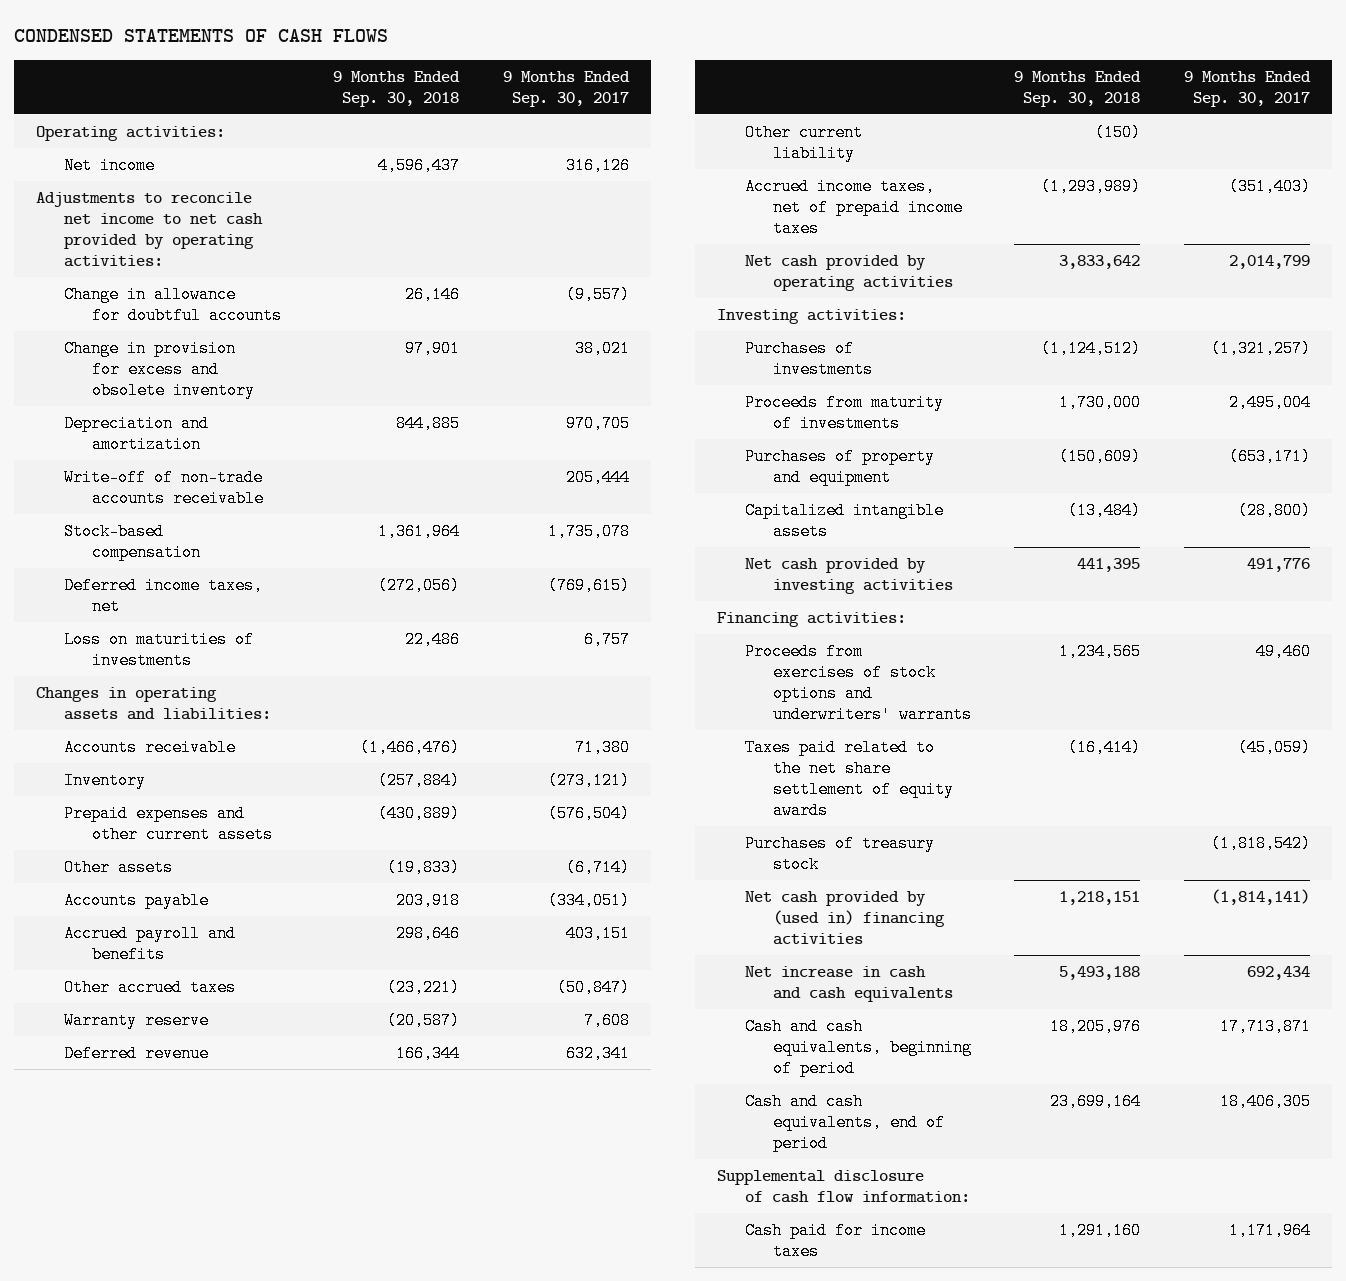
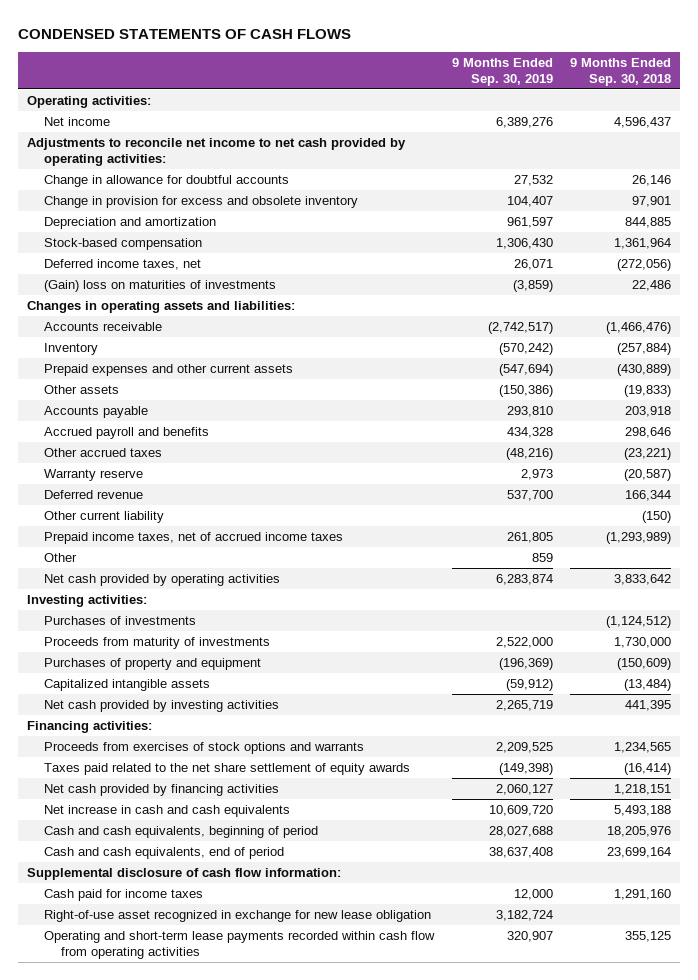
- | 9 Months Ended Sep. 30, 2018 | 9 Months Ended Sep. 30, 2017
+ | 9 Months Ended Sep. 30, 2019 | 9 Months Ended Sep. 30, 2018
- Write-off of non-trade accounts receivable | | 205,444
- Loss on maturities of investments | 22,486 | 6,757
+ (Gain) loss on maturities of investments | (3,859) | 22,486
- Accrued income taxes, net of prepaid income taxes | (1,293,989) | (351,403)
+ Prepaid income taxes, net of accrued income taxes | 261,805 | (1,293,989)
+ Other | 859 |
- Proceeds from exercises of stock options and underwriters' warrants | 1,234,565 | 49,460
+ Proceeds from exercises of stock options and warrants | 2,209,525 | 1,234,565
- Purchases of treasury stock | | (1,818,542)
- Net cash provided by (used in) financing activities | 1,218,151 | (1,814,141)
+ Net cash provided by financing activities | 2,060,127 | 1,218,151
+ Right-of-use asset recognized in exchange for new lease obligation | 3,182,724 |
+ Operating and short-term lease payments recorded within cash flow from operating activities | 320,907 | 355,125

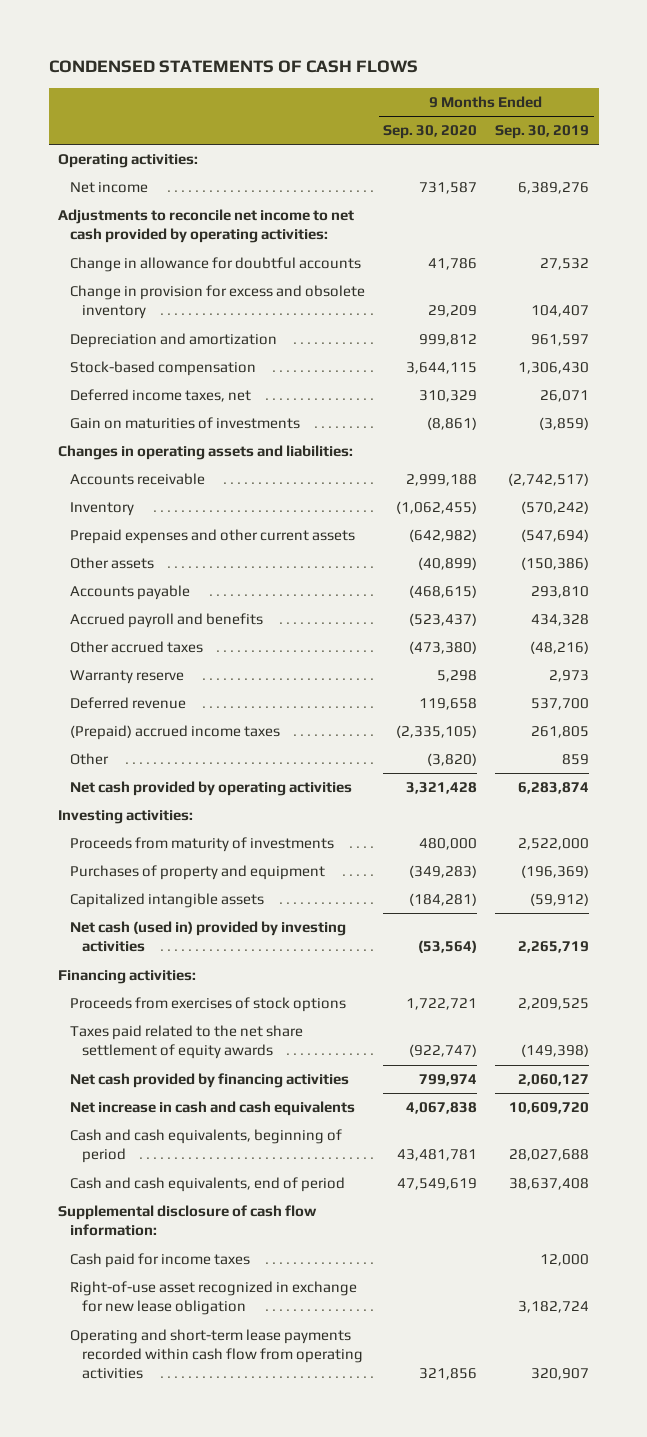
- | 9 Months Ended Sep. 30, 2019 | 9 Months Ended Sep. 30, 2018
+ | 9 Months Ended Sep. 30, 2020 | 9 Months Ended Sep. 30, 2019
- (Gain) loss on maturities of investments | (3,859) | 22,486
+ Gain on maturities of investments | (8,861) | (3,859)
- Other current liability | | (150)
- Prepaid income taxes, net of accrued income taxes | 261,805 | (1,293,989)
+ (Prepaid) accrued income taxes | (2,335,105) | 261,805
- Purchases of investments | | (1,124,512)
- Net cash provided by investing activities | 2,265,719 | 441,395
+ Net cash (used in) provided by investing activities | (53,564) | 2,265,719
- Proceeds from exercises of stock options and warrants | 2,209,525 | 1,234,565
+ Proceeds from exercises of stock options | 1,722,721 | 2,209,525

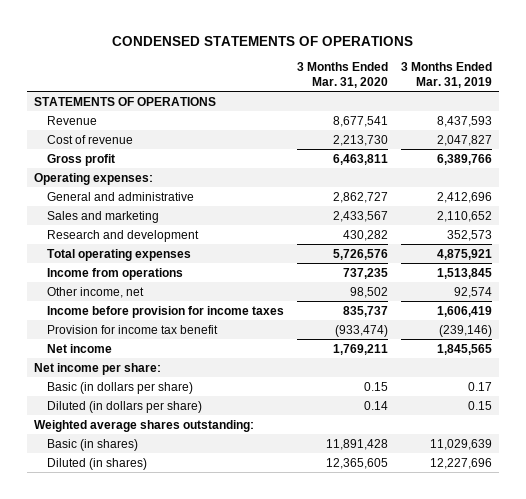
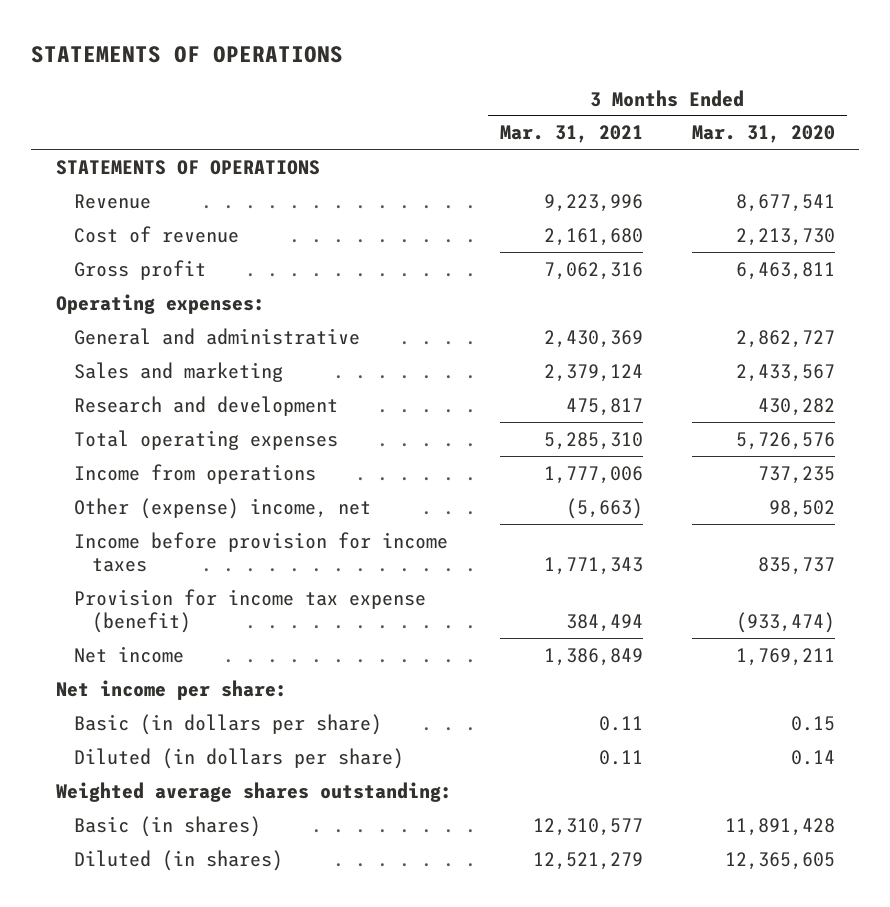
- CONDENSED STATEMENTS OF OPERATIONS
+ STATEMENTS OF OPERATIONS
- | 3 Months Ended Mar. 31, 2020 | 3 Months Ended Mar. 31, 2019
+ | 3 Months Ended Mar. 31, 2021 | 3 Months Ended Mar. 31, 2020
- Other income, net | 98,502 | 92,574
+ Other (expense) income, net | (5,663) | 98,502
- Provision for income tax benefit | (933,474) | (239,146)
+ Provision for income tax expense (benefit) | 384,494 | (933,474)

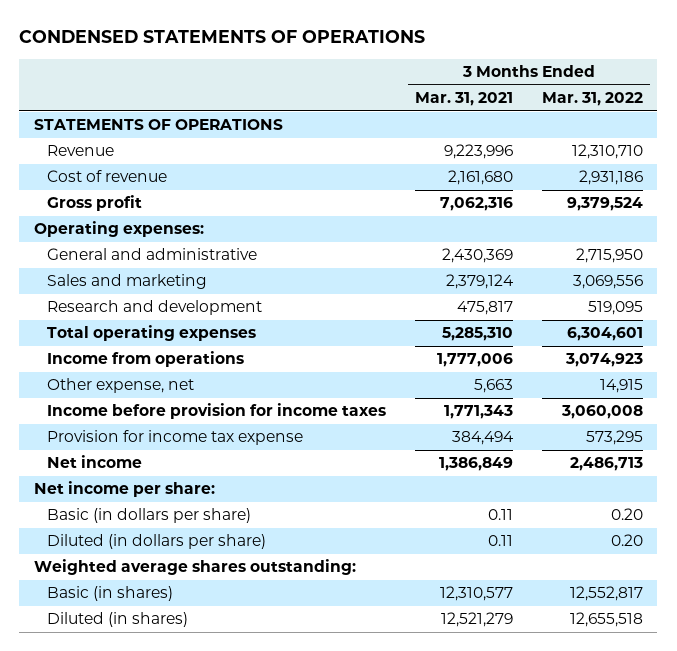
- STATEMENTS OF OPERATIONS
+ CONDENSED STATEMENTS OF OPERATIONS
- | 3 Months Ended Mar. 31, 2021 | 3 Months Ended Mar. 31, 2020
+ | 3 Months Ended Mar. 31, 2021 | 3 Months Ended Mar. 31, 2022
- Other (expense) income, net | (5,663) | 98,502
+ Other expense, net | 5,663 | 14,915
- Provision for income tax expense (benefit) | 384,494 | (933,474)
+ Provision for income tax expense | 384,494 | 573,295

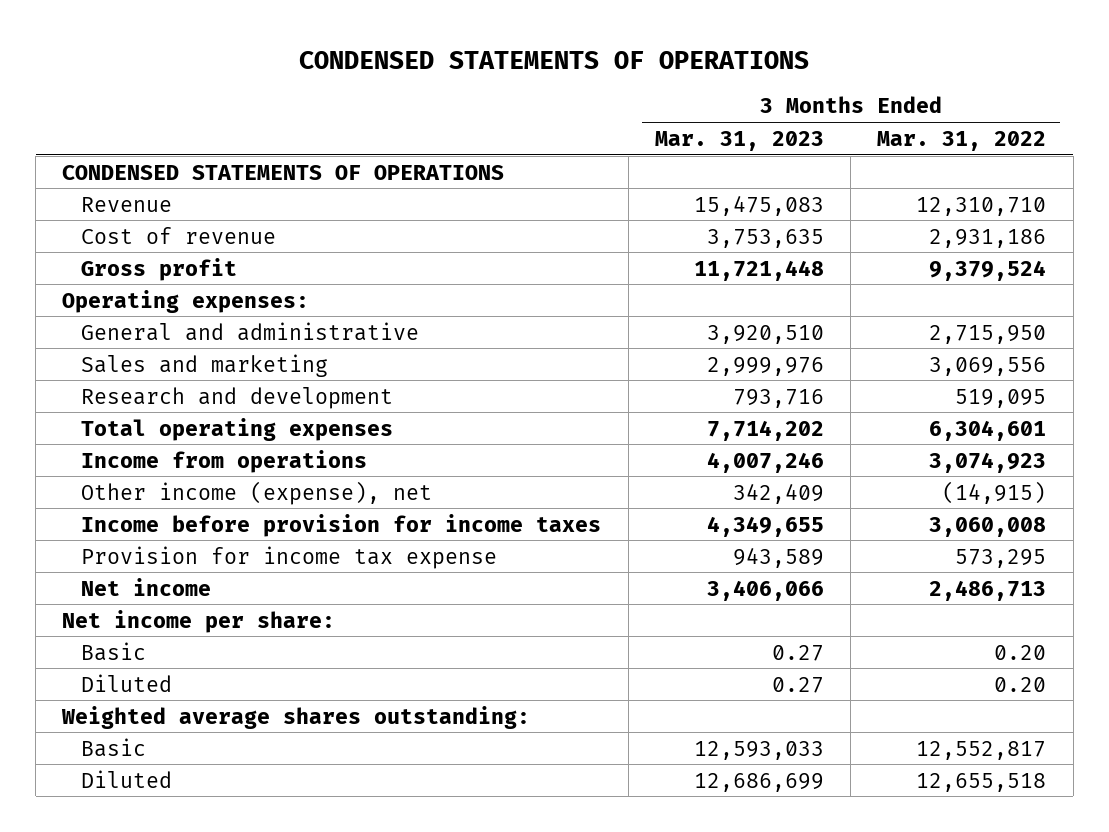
- | 3 Months Ended Mar. 31, 2021 | 3 Months Ended Mar. 31, 2022
+ | 3 Months Ended Mar. 31, 2023 | 3 Months Ended Mar. 31, 2022
- STATEMENTS OF OPERATIONS
+ CONDENSED STATEMENTS OF OPERATIONS
- Other expense, net | 5,663 | 14,915
+ Other income (expense), net | 342,409 | (14,915)
- Basic (in dollars per share) | 0.11 | 0.20
- Diluted (in dollars per share) | 0.11 | 0.20
+ Basic | 0.27 | 0.20
+ Diluted | 0.27 | 0.20
- Basic (in shares) | 12,310,577 | 12,552,817
- Diluted (in shares) | 12,521,279 | 12,655,518
+ Basic | 12,593,033 | 12,552,817
+ Diluted | 12,686,699 | 12,655,518

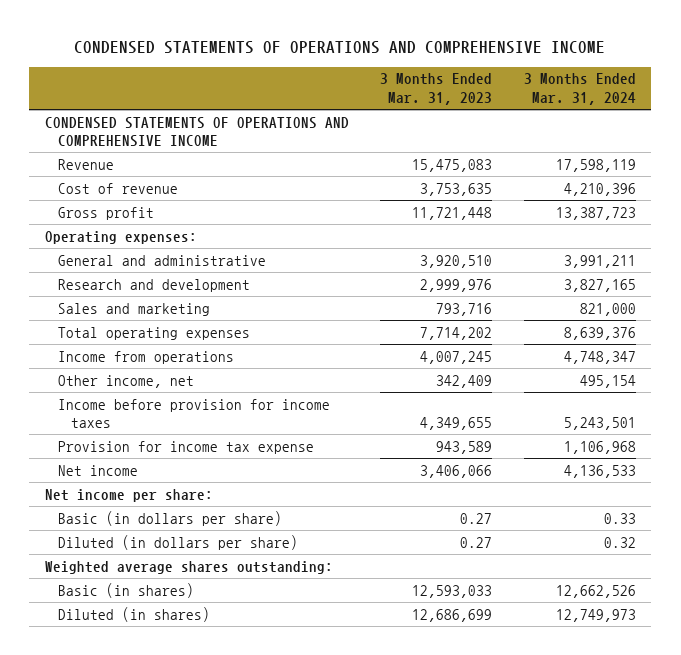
- CONDENSED STATEMENTS OF OPERATIONS
+ CONDENSED STATEMENTS OF OPERATIONS AND COMPREHENSIVE INCOME
- | 3 Months Ended Mar. 31, 2023 | 3 Months Ended Mar. 31, 2022
+ | 3 Months Ended Mar. 31, 2023 | 3 Months Ended Mar. 31, 2024
- CONDENSED STATEMENTS OF OPERATIONS
+ CONDENSED STATEMENTS OF OPERATIONS AND COMPREHENSIVE INCOME
- Sales and marketing | 2,999,976 | 3,069,556
- Research and development | 793,716 | 519,095
+ Research and development | 2,999,976 | 3,827,165
+ Sales and marketing | 793,716 | 821,000
- Income from operations | 4,007,246 | 3,074,923
- Other income (expense), net | 342,409 | (14,915)
+ Income from operations | 4,007,245 | 4,748,347
+ Other income, net | 342,409 | 495,154
- Basic | 0.27 | 0.20
- Diluted | 0.27 | 0.20
+ Basic (in dollars per share) | 0.27 | 0.33
+ Diluted (in dollars per share) | 0.27 | 0.32
- Basic | 12,593,033 | 12,552,817
- Diluted | 12,686,699 | 12,655,518
+ Basic (in shares) | 12,593,033 | 12,662,526
+ Diluted (in shares) | 12,686,699 | 12,749,973

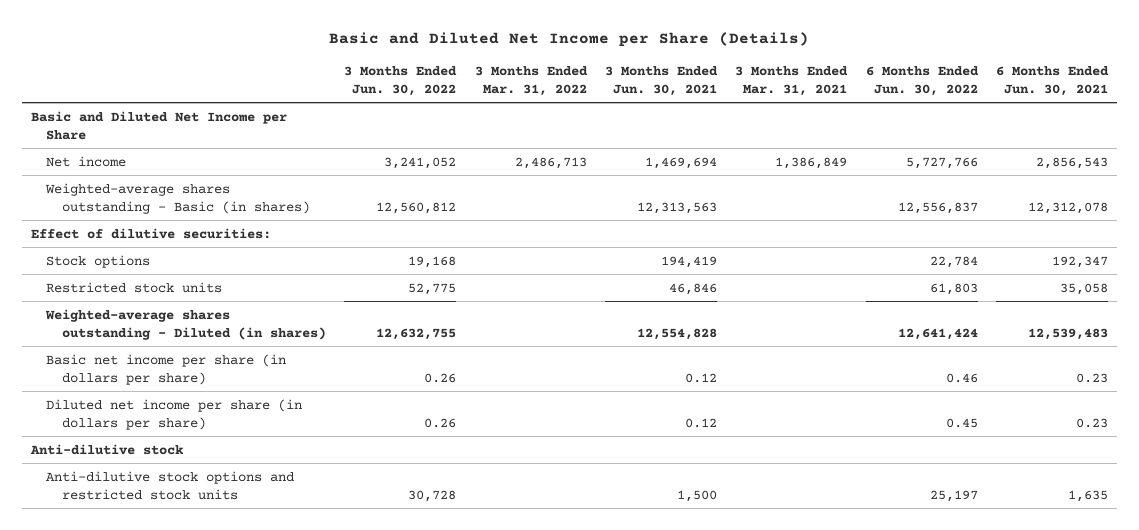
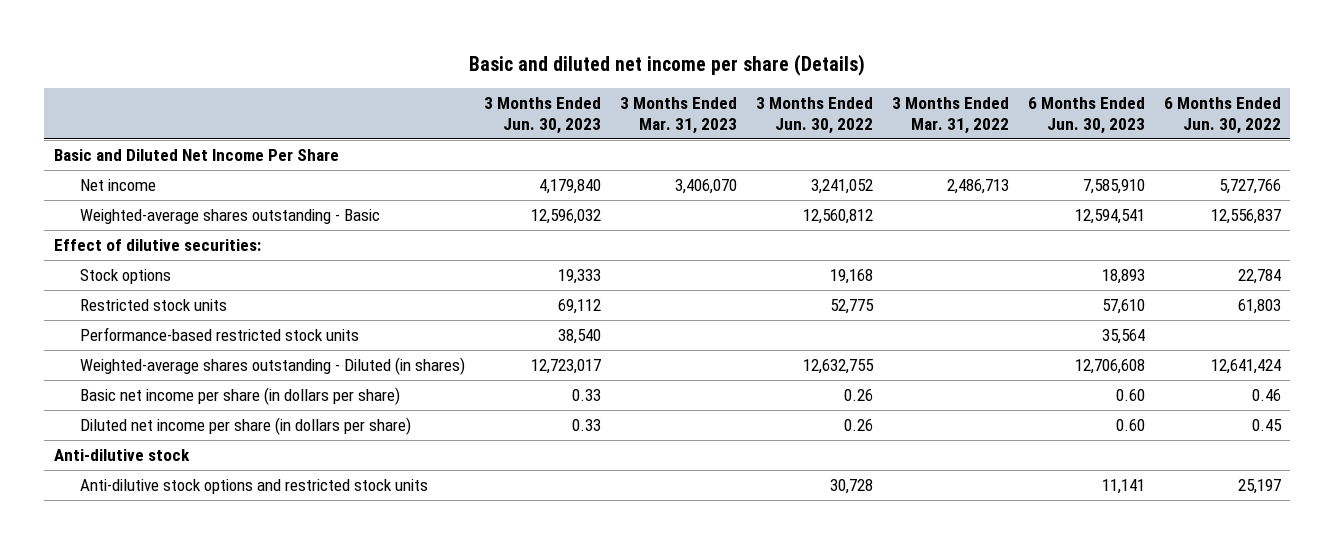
- Basic and Diluted Net Income per Share (Details)
+ Basic and diluted net income per share (Details)
- | 3 Months Ended Jun. 30, 2022 | 3 Months Ended Mar. 31, 2022 | 3 Months Ended Jun. 30, 2021 | 3 Months Ended Mar. 31, 2021 | 6 Months Ended Jun. 30, 2022 | 6 Months Ended Jun. 30, 2021
+ | 3 Months Ended Jun. 30, 2023 | 3 Months Ended Mar. 31, 2023 | 3 Months Ended Jun. 30, 2022 | 3 Months Ended Mar. 31, 2022 | 6 Months Ended Jun. 30, 2023 | 6 Months Ended Jun. 30, 2022
- Basic and Diluted Net Income per Share
+ Basic and Diluted Net Income Per Share
- Weighted-average shares outstanding - Basic (in shares) | 12,560,812 | | 12,313,563 | | 12,556,837 | 12,312,078
+ Weighted-average shares outstanding - Basic | 12,596,032 | | 12,560,812 | | 12,594,541 | 12,556,837
+ Performance-based restricted stock units | 38,540 | | | | 35,564 |

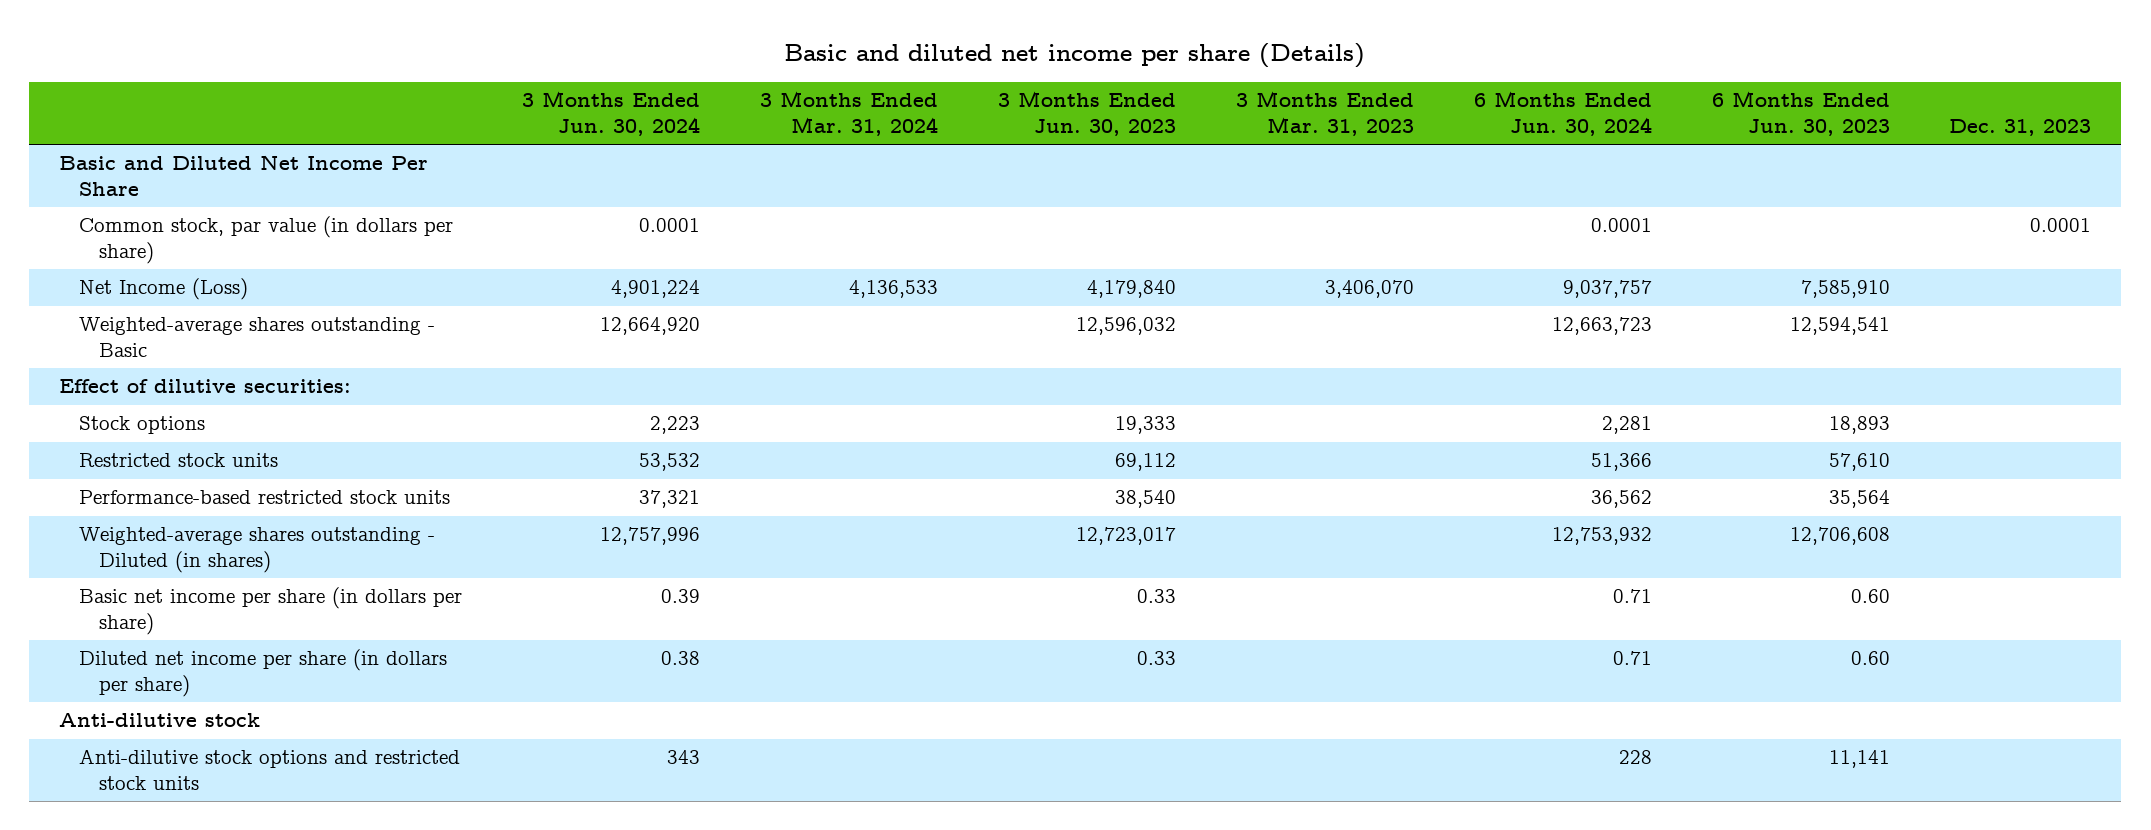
- | 3 Months Ended Jun. 30, 2023 | 3 Months Ended Mar. 31, 2023 | 3 Months Ended Jun. 30, 2022 | 3 Months Ended Mar. 31, 2022 | 6 Months Ended Jun. 30, 2023 | 6 Months Ended Jun. 30, 2022
+ | 3 Months Ended Jun. 30, 2024 | 3 Months Ended Mar. 31, 2024 | 3 Months Ended Jun. 30, 2023 | 3 Months Ended Mar. 31, 2023 | 6 Months Ended Jun. 30, 2024 | 6 Months Ended Jun. 30, 2023 | Dec. 31, 2023
- Net income | 4,179,840 | 3,406,070 | 3,241,052 | 2,486,713 | 7,585,910 | 5,727,766
+ Common stock, par value (in dollars per share) | 0.0001 | | | | 0.0001 | | 0.0001
+ Net Income (Loss) | 4,901,224 | 4,136,533 | 4,179,840 | 3,406,070 | 9,037,757 | 7,585,910 |

